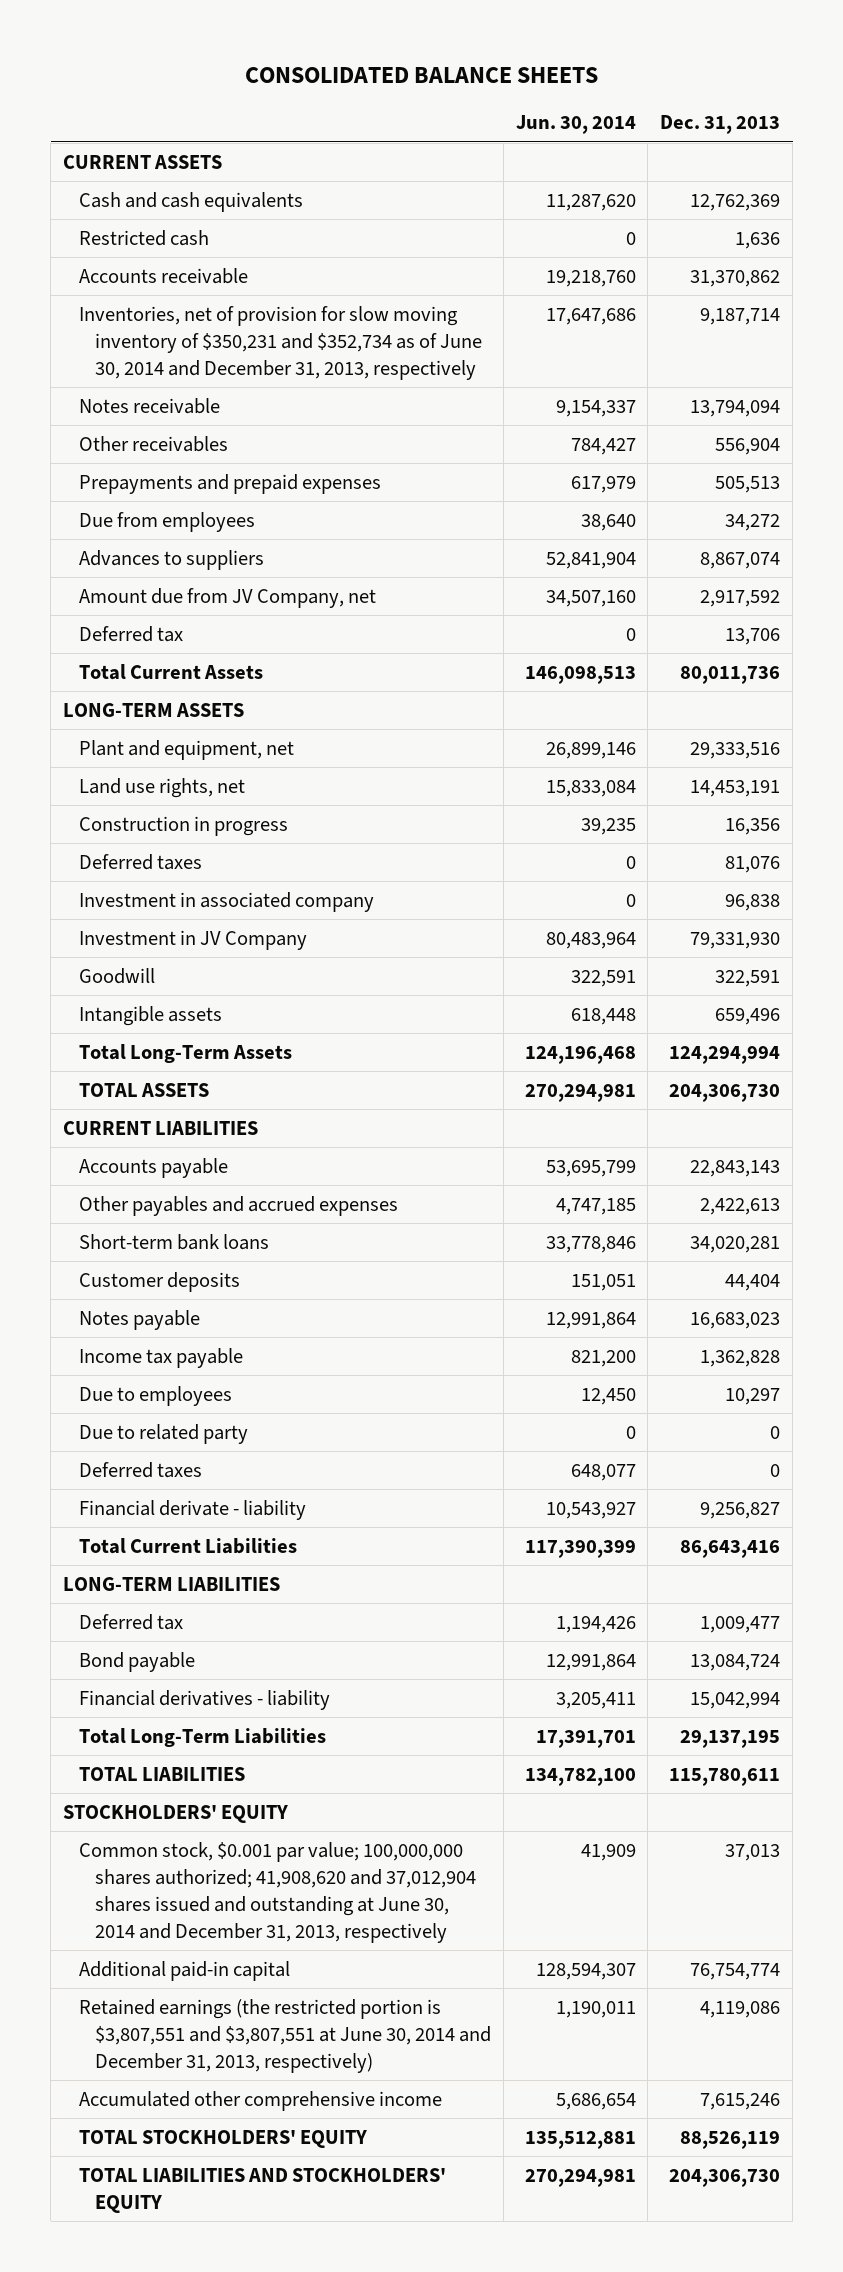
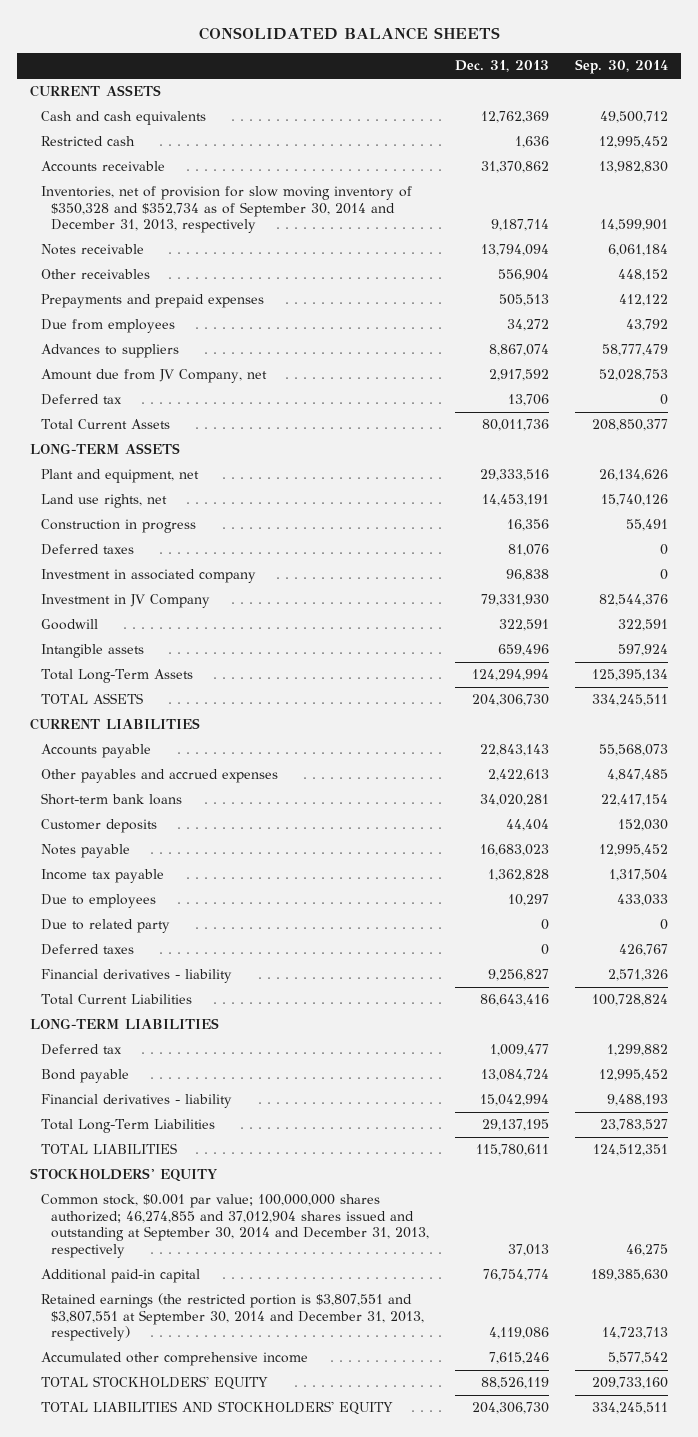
- | Jun. 30, 2014 | Dec. 31, 2013
+ | Dec. 31, 2013 | Sep. 30, 2014
- Inventories, net of provision for slow moving inventory of $350,231 and $352,734 as of June 30, 2014 and December 31, 2013, respectively | 17,647,686 | 9,187,714
+ Inventories, net of provision for slow moving inventory of $350,328 and $352,734 as of September 30, 2014 and December 31, 2013, respectively | 9,187,714 | 14,599,901
- Financial derivate - liability | 10,543,927 | 9,256,827
+ Financial derivatives - liability | 9,256,827 | 2,571,326
- Common stock, $0.001 par value; 100,000,000 shares authorized; 41,908,620 and 37,012,904 shares issued and outstanding at June 30, 2014 and December 31, 2013, respectively | 41,909 | 37,013
+ Common stock, $0.001 par value; 100,000,000 shares authorized; 46,274,855 and 37,012,904 shares issued and outstanding at September 30, 2014 and December 31, 2013, respectively | 37,013 | 46,275
- Retained earnings (the restricted portion is $3,807,551 and $3,807,551 at June 30, 2014 and December 31, 2013, respectively) | 1,190,011 | 4,119,086
+ Retained earnings (the restricted portion is $3,807,551 and $3,807,551 at September 30, 2014 and December 31, 2013, respectively) | 4,119,086 | 14,723,713

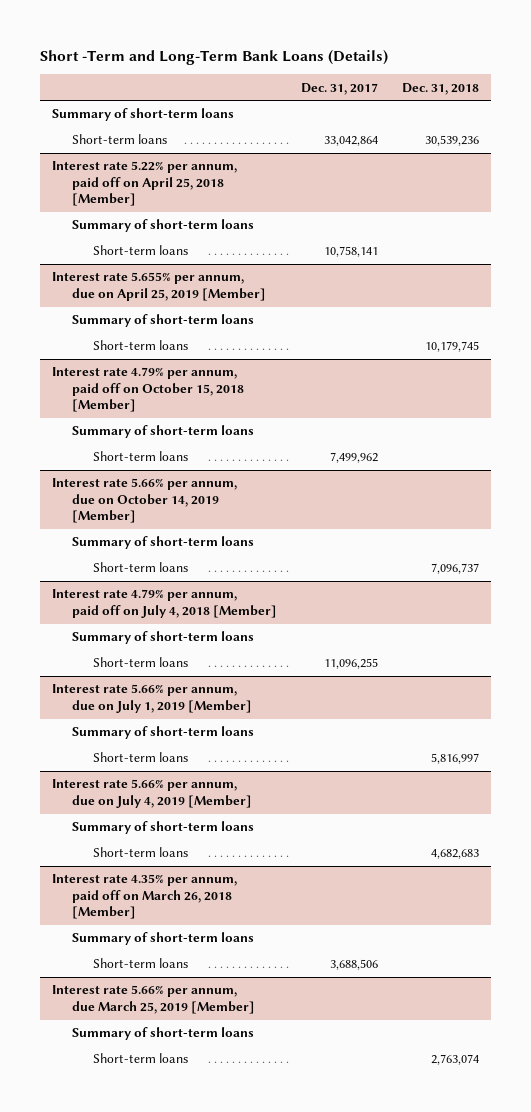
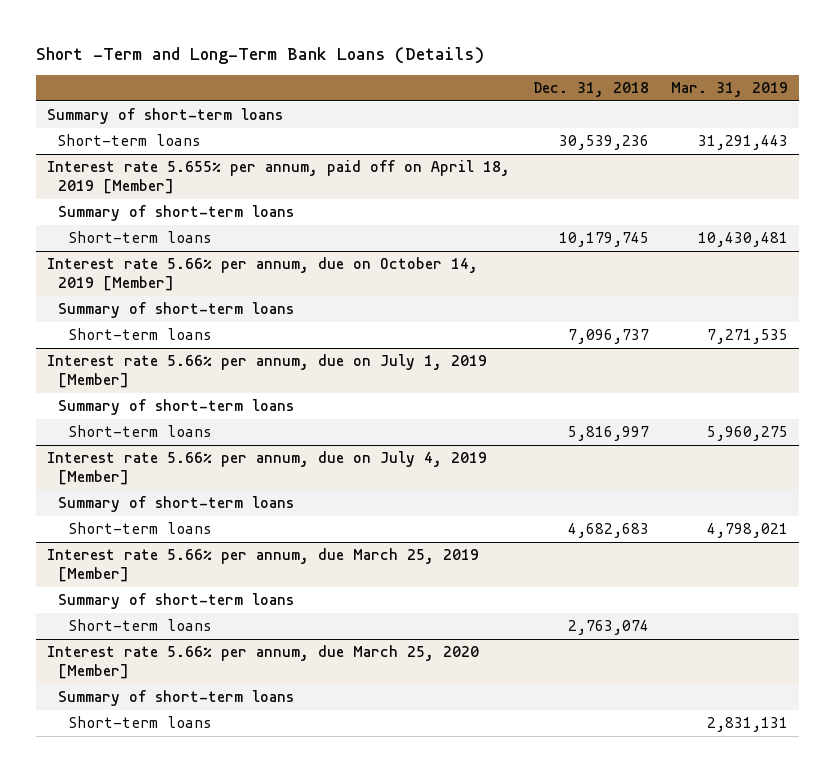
- | Dec. 31, 2017 | Dec. 31, 2018
+ | Dec. 31, 2018 | Mar. 31, 2019
- Interest rate 5.22% per annum, paid off on April 25, 2018 [Member]
- Summary of short-term loans
- Short-term loans | 10,758,141 |
- Interest rate 5.655% per annum, due on April 25, 2019 [Member]
+ Interest rate 5.655% per annum, paid off on April 18, 2019 [Member]
- Interest rate 4.79% per annum, paid off on October 15, 2018 [Member]
- Summary of short-term loans
- Short-term loans | 7,499,962 |
- Interest rate 4.79% per annum, paid off on July 4, 2018 [Member]
- Summary of short-term loans
- Short-term loans | 11,096,255 |
- Interest rate 4.35% per annum, paid off on March 26, 2018 [Member]
- Summary of short-term loans
- Short-term loans | 3,688,506 |
+ Interest rate 5.66% per annum, due March 25, 2020 [Member]
+ Summary of short-term loans
+ Short-term loans | | 2,831,131

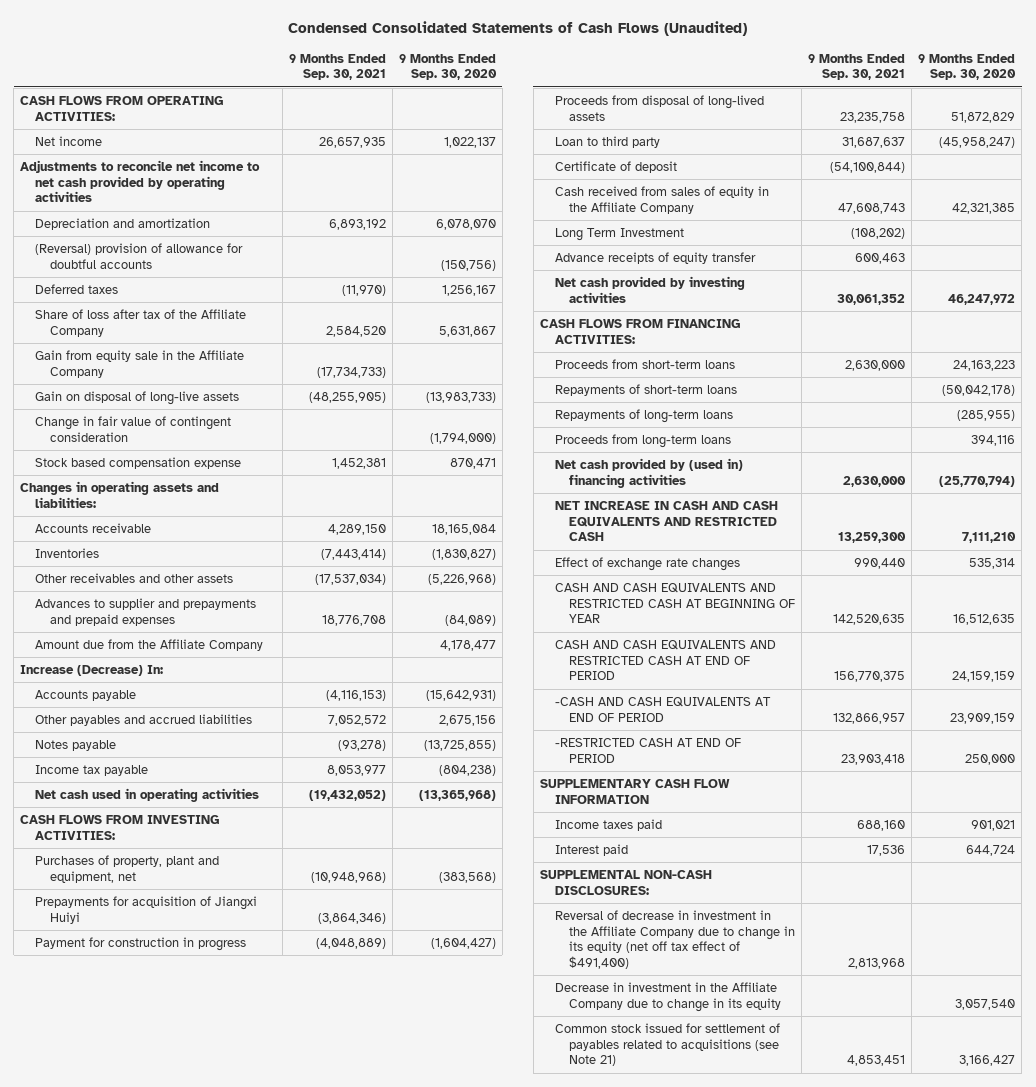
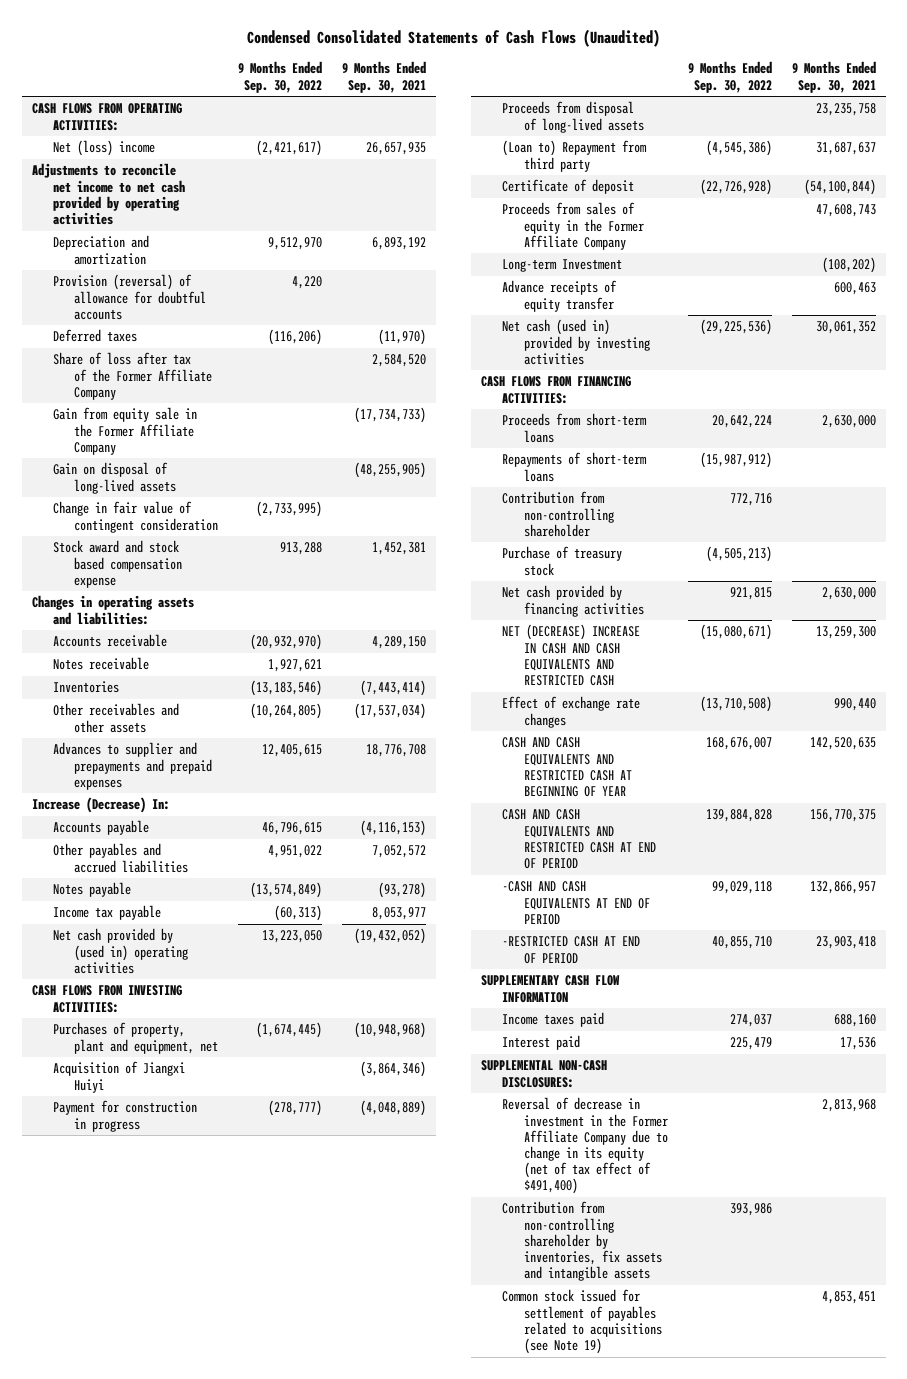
- | 9 Months Ended Sep. 30, 2021 | 9 Months Ended Sep. 30, 2020
+ | 9 Months Ended Sep. 30, 2022 | 9 Months Ended Sep. 30, 2021
- Net income | 26,657,935 | 1,022,137
+ Net (loss) income | (2,421,617) | 26,657,935
- (Reversal) provision of allowance for doubtful accounts | | (150,756)
+ Provision (reversal) of allowance for doubtful accounts | 4,220 |
- Share of loss after tax of the Affiliate Company | 2,584,520 | 5,631,867
- Gain from equity sale in the Affiliate Company | (17,734,733) |
- Gain on disposal of long-live assets | (48,255,905) | (13,983,733)
+ Share of loss after tax of the Former Affiliate Company | | 2,584,520
+ Gain from equity sale in the Former Affiliate Company | | (17,734,733)
+ Gain on disposal of long-lived assets | | (48,255,905)
- Stock based compensation expense | 1,452,381 | 870,471
+ Stock award and stock based compensation expense | 913,288 | 1,452,381
+ Notes receivable | 1,927,621 |
- Amount due from the Affiliate Company | | 4,178,477
- Net cash used in operating activities | (19,432,052) | (13,365,968)
+ Net cash provided by (used in) operating activities | 13,223,050 | (19,432,052)
- Prepayments for acquisition of Jiangxi Huiyi | (3,864,346) |
+ Acquisition of Jiangxi Huiyi | | (3,864,346)
- Loan to third party | 31,687,637 | (45,958,247)
+ (Loan to) Repayment from third party | (4,545,386) | 31,687,637
- Cash received from sales of equity in the Affiliate Company | 47,608,743 | 42,321,385
- Long Term Investment | (108,202) |
+ Proceeds from sales of equity in the Former Affiliate Company | | 47,608,743
+ Long-term Investment | | (108,202)
- Net cash provided by investing activities | 30,061,352 | 46,247,972
+ Net cash (used in) provided by investing activities | (29,225,536) | 30,061,352
- Repayments of long-term loans | | (285,955)
- Proceeds from long-term loans | | 394,116
- Net cash provided by (used in) financing activities | 2,630,000 | (25,770,794)
- NET INCREASE IN CASH AND CASH EQUIVALENTS AND RESTRICTED CASH | 13,259,300 | 7,111,210
+ Contribution from non-controlling shareholder | 772,716 |
+ Purchase of treasury stock | (4,505,213) |
+ Net cash provided by financing activities | 921,815 | 2,630,000
+ NET (DECREASE) INCREASE IN CASH AND CASH EQUIVALENTS AND RESTRICTED CASH | (15,080,671) | 13,259,300
- Reversal of decrease in investment in the Affiliate Company due to change in its equity (net off tax effect of $491,400) | 2,813,968 |
- Decrease in investment in the Affiliate Company due to change in its equity | | 3,057,540
- Common stock issued for settlement of payables related to acquisitions (see Note 21) | 4,853,451 | 3,166,427
+ Reversal of decrease in investment in the Former Affiliate Company due to change in its equity (net of tax effect of $491,400) | | 2,813,968
+ Contribution from non-controlling shareholder by inventories, fix assets and intangible assets | 393,986 |
+ Common stock issued for settlement of payables related to acquisitions (see Note 19) | | 4,853,451

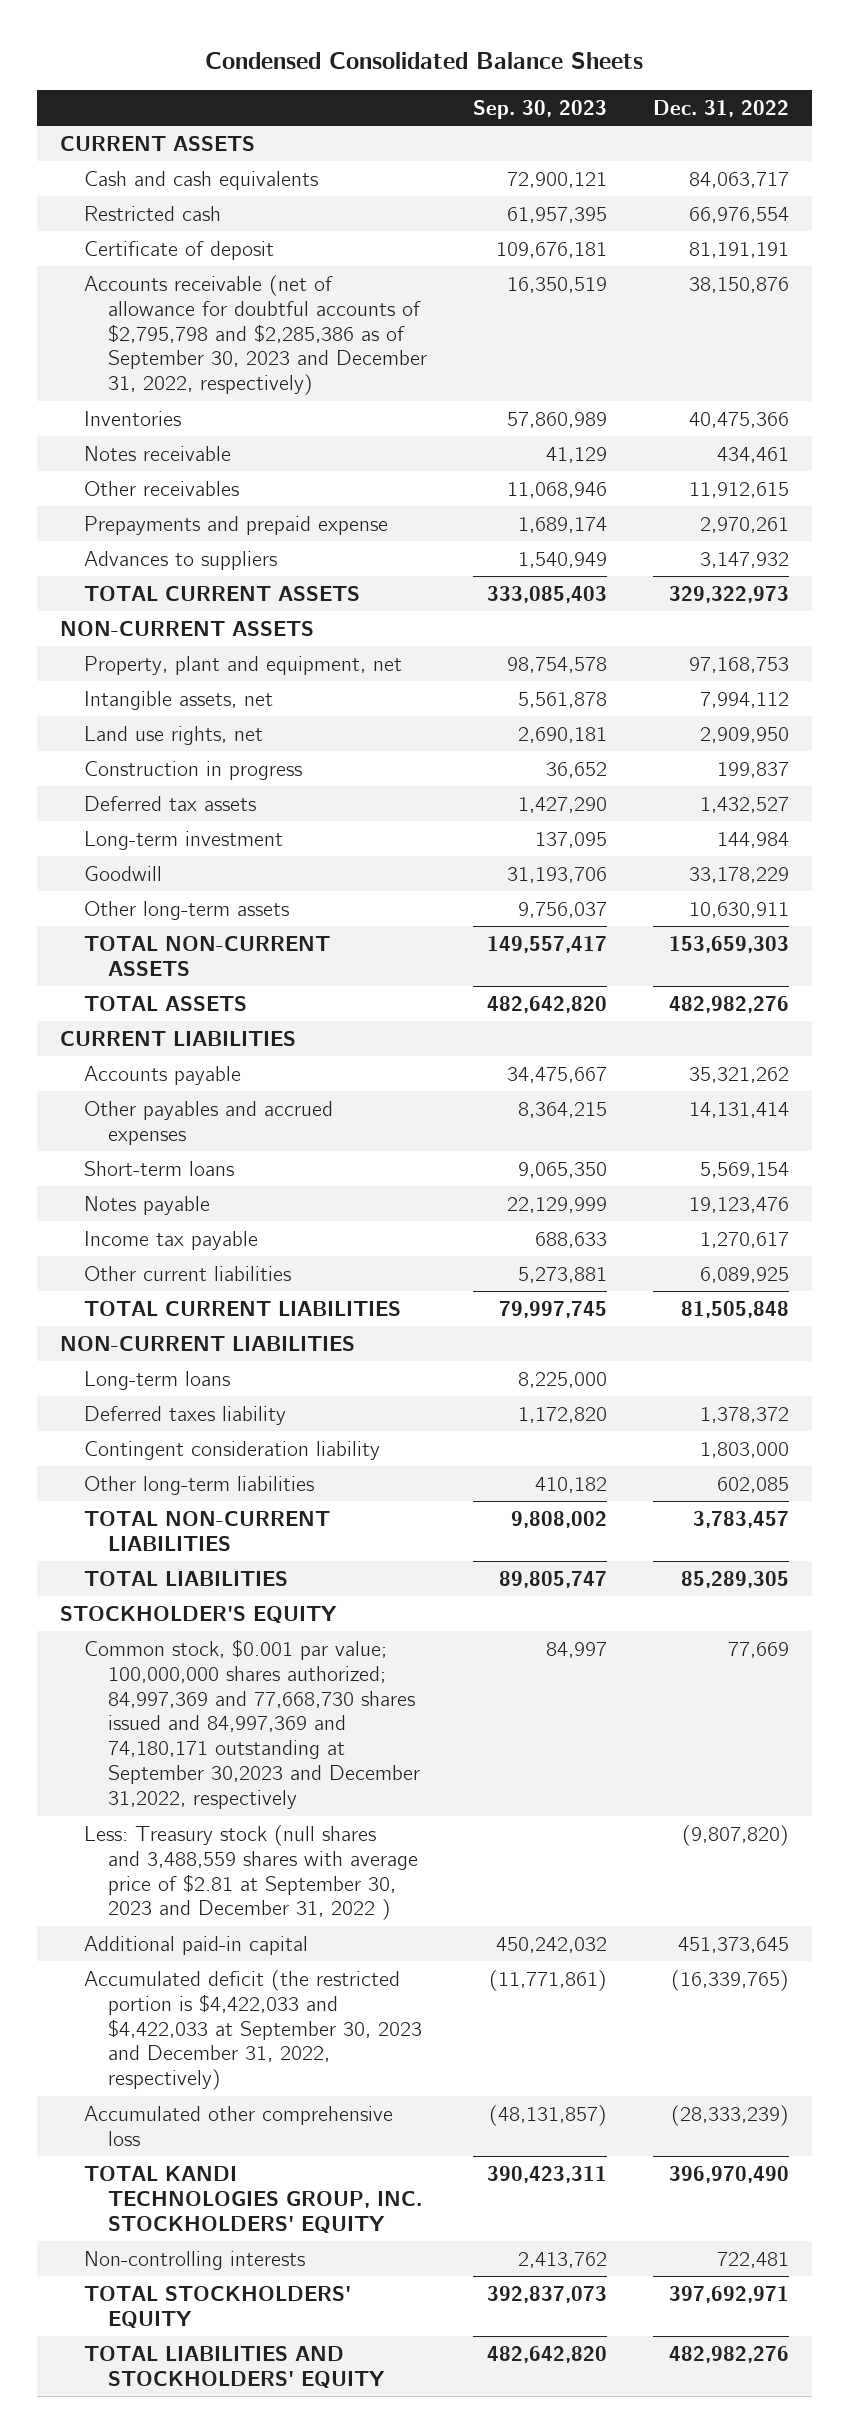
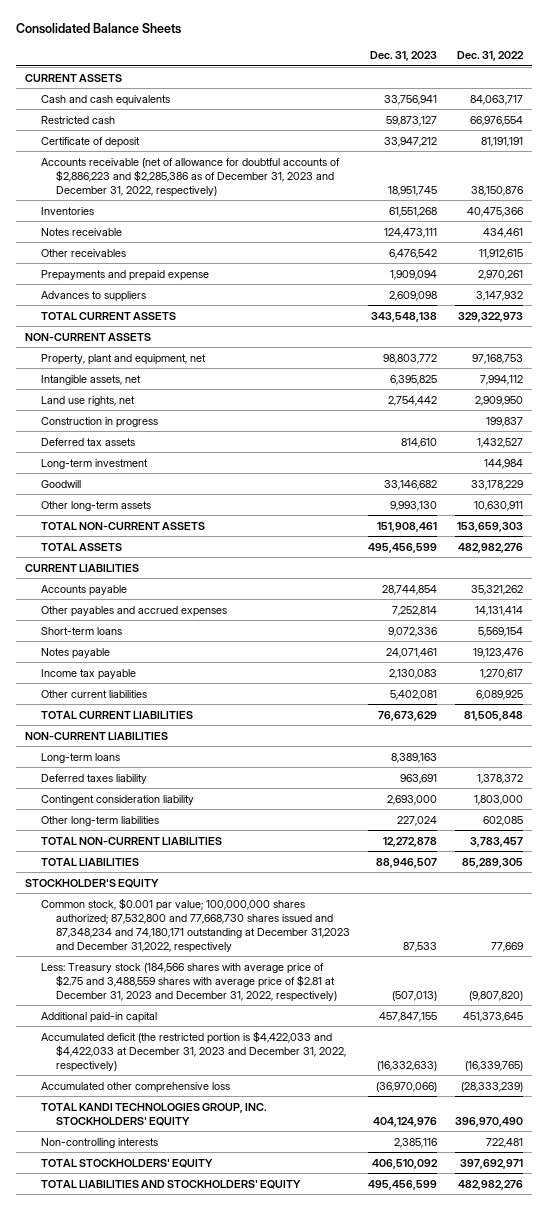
- Condensed Consolidated Balance Sheets
+ Consolidated Balance Sheets
- | Sep. 30, 2023 | Dec. 31, 2022
+ | Dec. 31, 2023 | Dec. 31, 2022
- Accounts receivable (net of allowance for doubtful accounts of $2,795,798 and $2,285,386 as of September 30, 2023 and December 31, 2022, respectively) | 16,350,519 | 38,150,876
+ Accounts receivable (net of allowance for doubtful accounts of $2,886,223 and $2,285,386 as of December 31, 2023 and December 31, 2022, respectively) | 18,951,745 | 38,150,876
- Common stock, $0.001 par value; 100,000,000 shares authorized; 84,997,369 and 77,668,730 shares issued and 84,997,369 and 74,180,171 outstanding at September 30,2023 and December 31,2022, respectively | 84,997 | 77,669
- Less: Treasury stock (null shares and 3,488,559 shares with average price of $2.81 at September 30, 2023 and December 31, 2022 ) | | (9,807,820)
+ Common stock, $0.001 par value; 100,000,000 shares authorized; 87,532,800 and 77,668,730 shares issued and 87,348,234 and 74,180,171 outstanding at December 31,2023 and December 31,2022, respectively | 87,533 | 77,669
+ Less: Treasury stock (184,566 shares with average price of $2.75 and 3,488,559 shares with average price of $2.81 at December 31, 2023 and December 31, 2022, respectively) | (507,013) | (9,807,820)
- Accumulated deficit (the restricted portion is $4,422,033 and $4,422,033 at September 30, 2023 and December 31, 2022, respectively) | (11,771,861) | (16,339,765)
+ Accumulated deficit (the restricted portion is $4,422,033 and $4,422,033 at December 31, 2023 and December 31, 2022, respectively) | (16,332,633) | (16,339,765)

